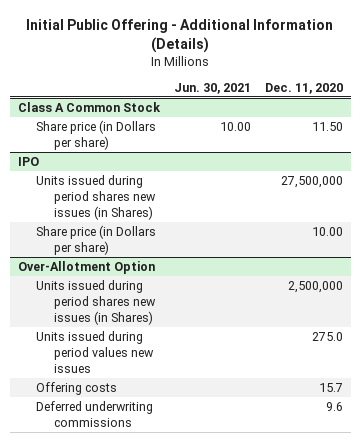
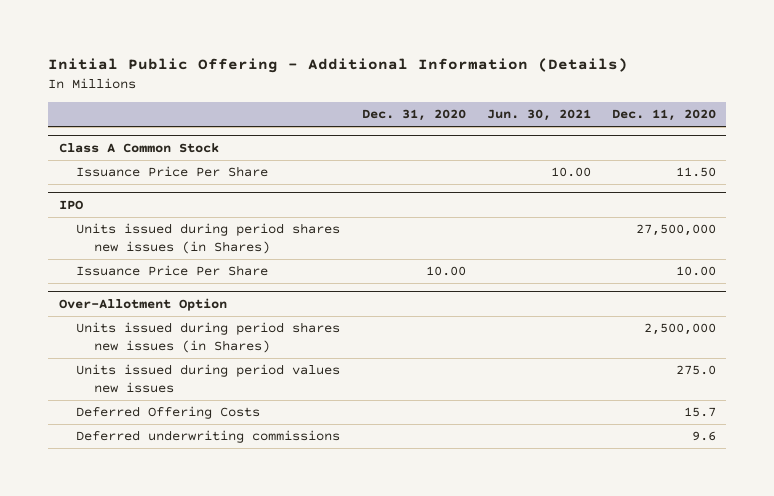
- | Jun. 30, 2021 | Dec. 11, 2020
+ | Dec. 31, 2020 | Jun. 30, 2021 | Dec. 11, 2020
@ Class A Common Stock
- Share price (in Dollars per share) | 10.00 | 11.50
+ Issuance Price Per Share | | 10.00 | 11.50
@ IPO
- Share price (in Dollars per share) | | 10.00
+ Issuance Price Per Share | 10.00 | | 10.00
@ Over-Allotment Option
- Offering costs | | 15.7
+ Deferred Offering Costs | | | 15.7

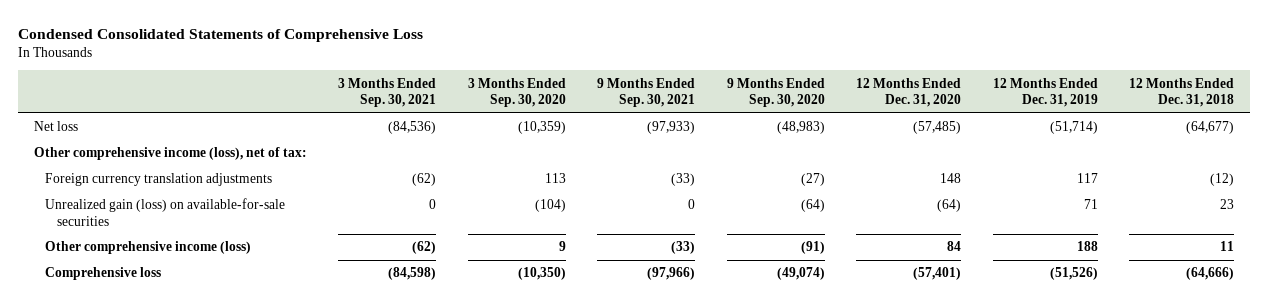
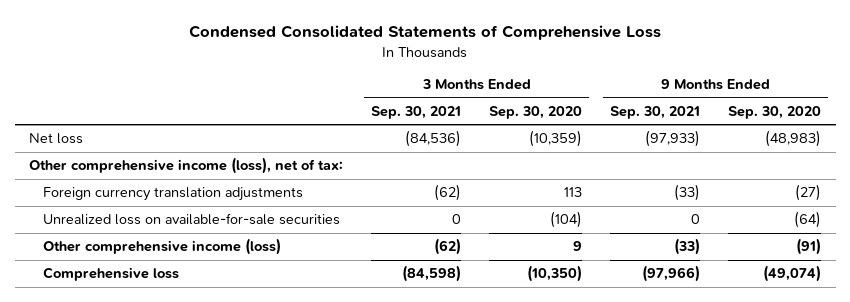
- | 3 Months Ended Sep. 30, 2021 | 3 Months Ended Sep. 30, 2020 | 9 Months Ended Sep. 30, 2021 | 9 Months Ended Sep. 30, 2020 | 12 Months Ended Dec. 31, 2020 | 12 Months Ended Dec. 31, 2019 | 12 Months Ended Dec. 31, 2018
+ | 3 Months Ended Sep. 30, 2021 | 3 Months Ended Sep. 30, 2020 | 9 Months Ended Sep. 30, 2021 | 9 Months Ended Sep. 30, 2020
- Unrealized gain (loss) on available-for-sale securities | 0 | (104) | 0 | (64) | (64) | 71 | 23
+ Unrealized loss on available-for-sale securities | 0 | (104) | 0 | (64)

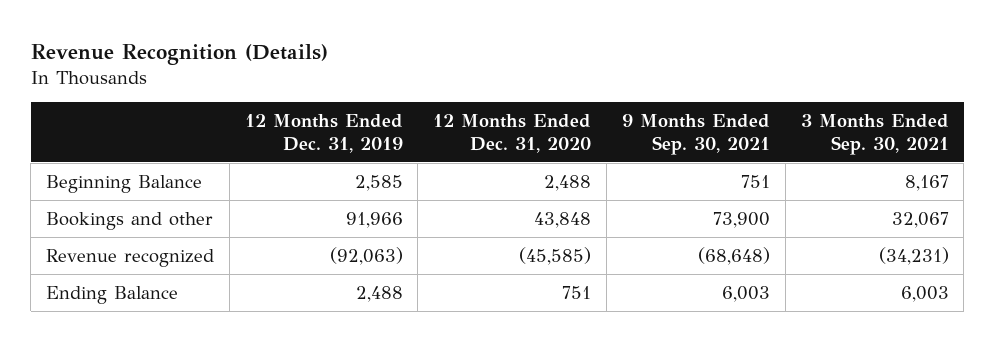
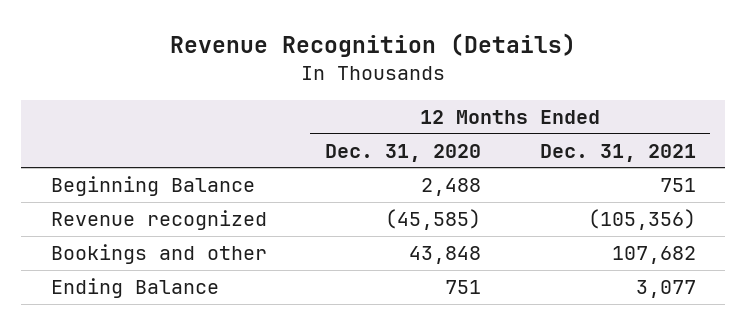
- | 12 Months Ended Dec. 31, 2019 | 12 Months Ended Dec. 31, 2020 | 9 Months Ended Sep. 30, 2021 | 3 Months Ended Sep. 30, 2021
+ | 12 Months Ended Dec. 31, 2020 | 12 Months Ended Dec. 31, 2021
moved down: Bookings and other | 43,848 | 107,682

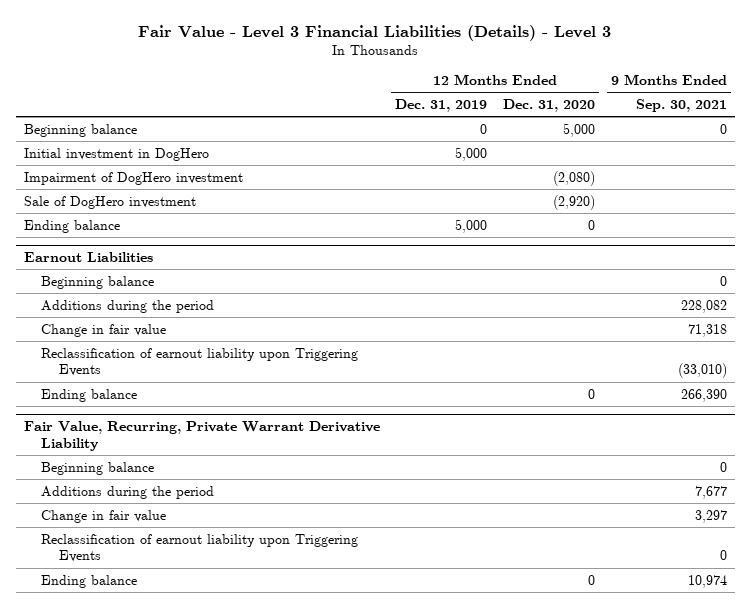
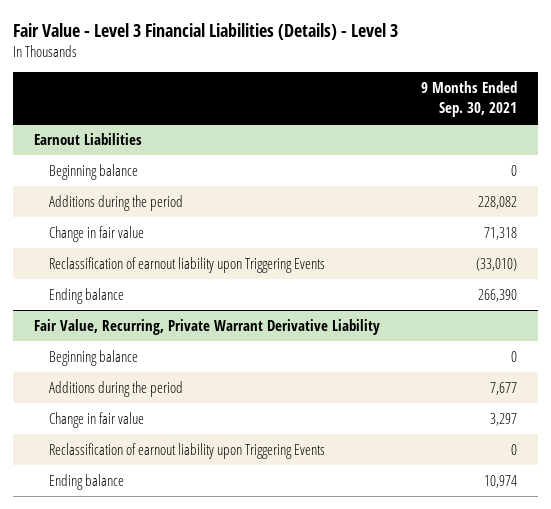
- | 12 Months Ended Dec. 31, 2019 | 12 Months Ended Dec. 31, 2020 | 9 Months Ended Sep. 30, 2021
+ | 9 Months Ended Sep. 30, 2021
- Beginning balance | 0 | 5,000 | 0
- Initial investment in DogHero | 5,000 | |
- Impairment of DogHero investment | | (2,080) |
- Sale of DogHero investment | | (2,920) |
- Ending balance | 5,000 | 0 |

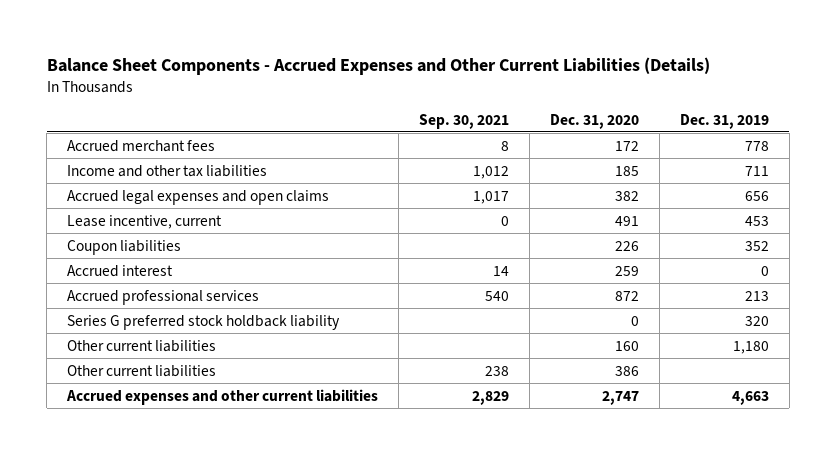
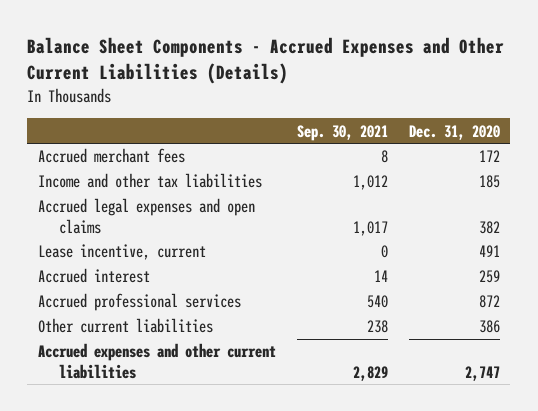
- | Sep. 30, 2021 | Dec. 31, 2020 | Dec. 31, 2019
+ | Sep. 30, 2021 | Dec. 31, 2020
- Coupon liabilities | | 226 | 352
- Series G preferred stock holdback liability | | 0 | 320
- Other current liabilities | | 160 | 1,180

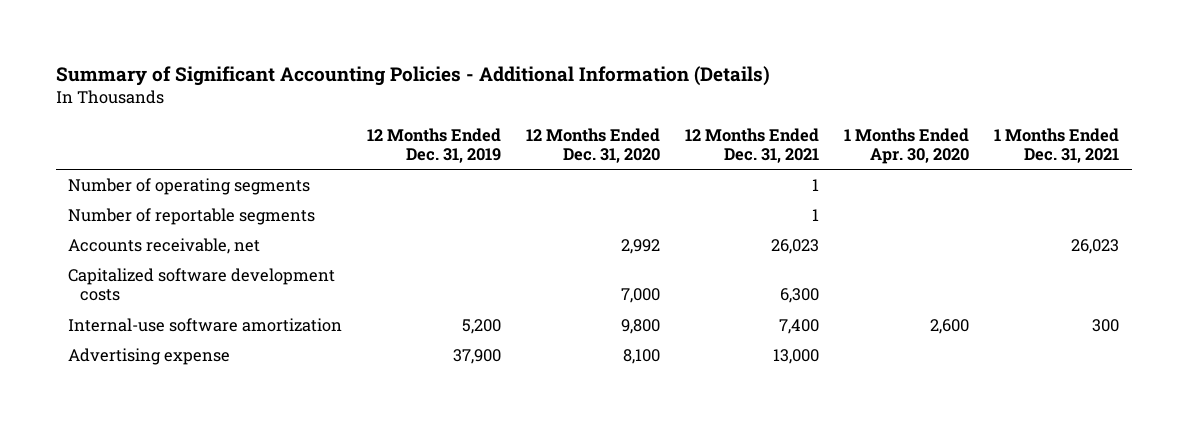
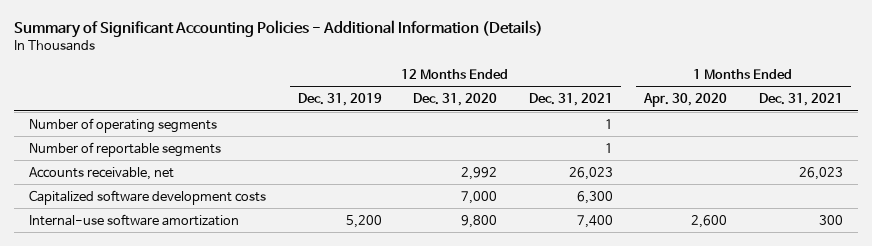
- Advertising expense | 37,900 | 8,100 | 13,000 | |

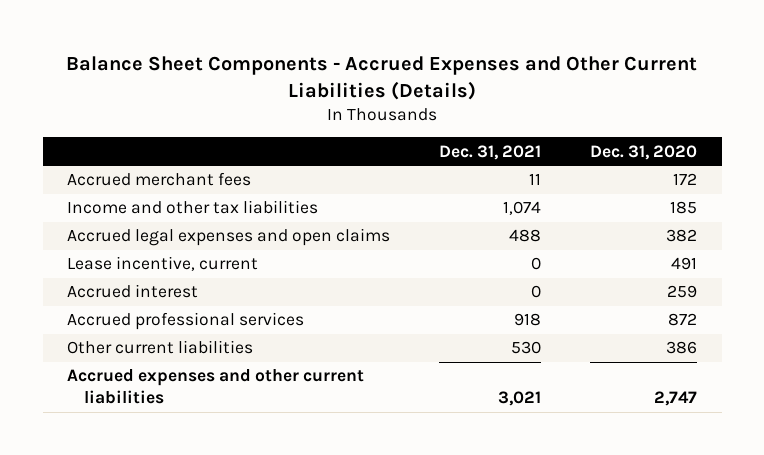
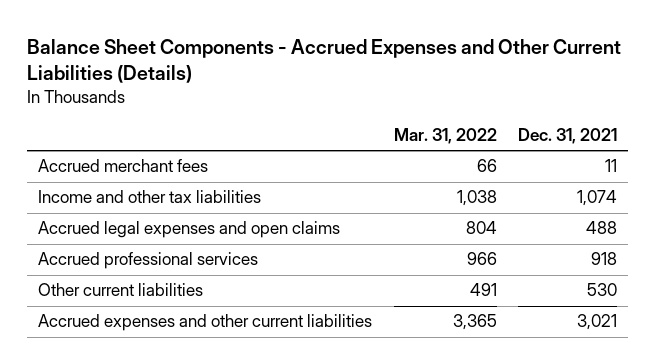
- | Dec. 31, 2021 | Dec. 31, 2020
+ | Mar. 31, 2022 | Dec. 31, 2021
- Lease incentive, current | 0 | 491
- Accrued interest | 0 | 259

